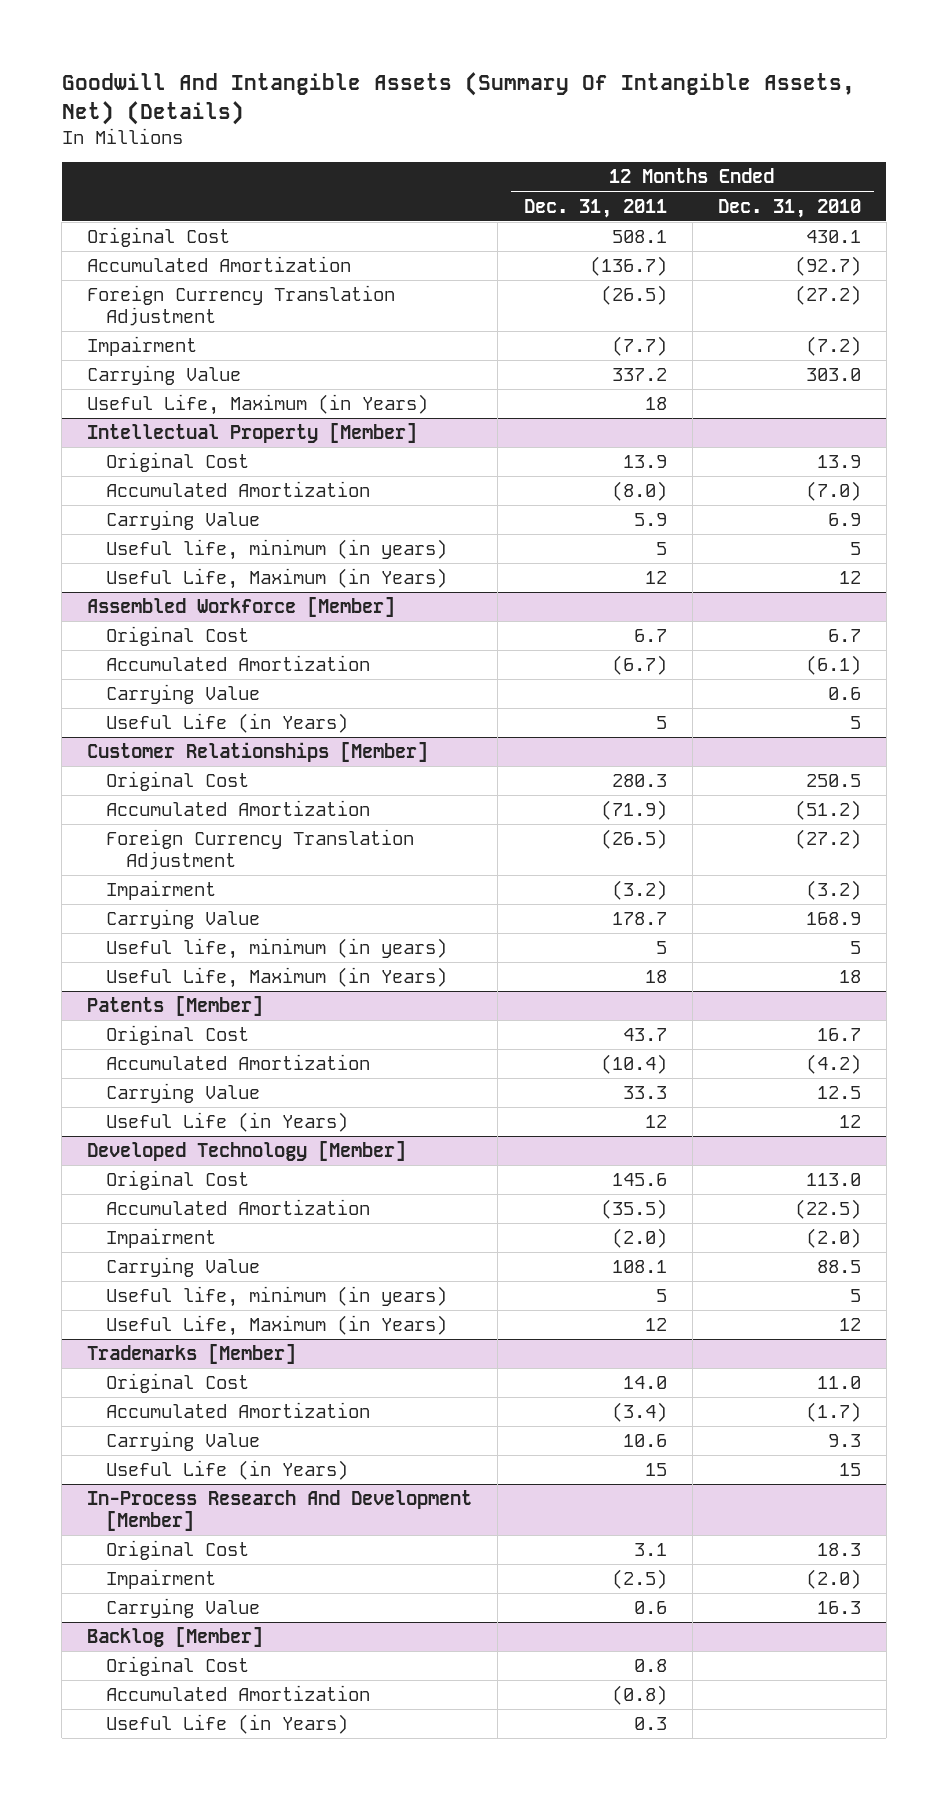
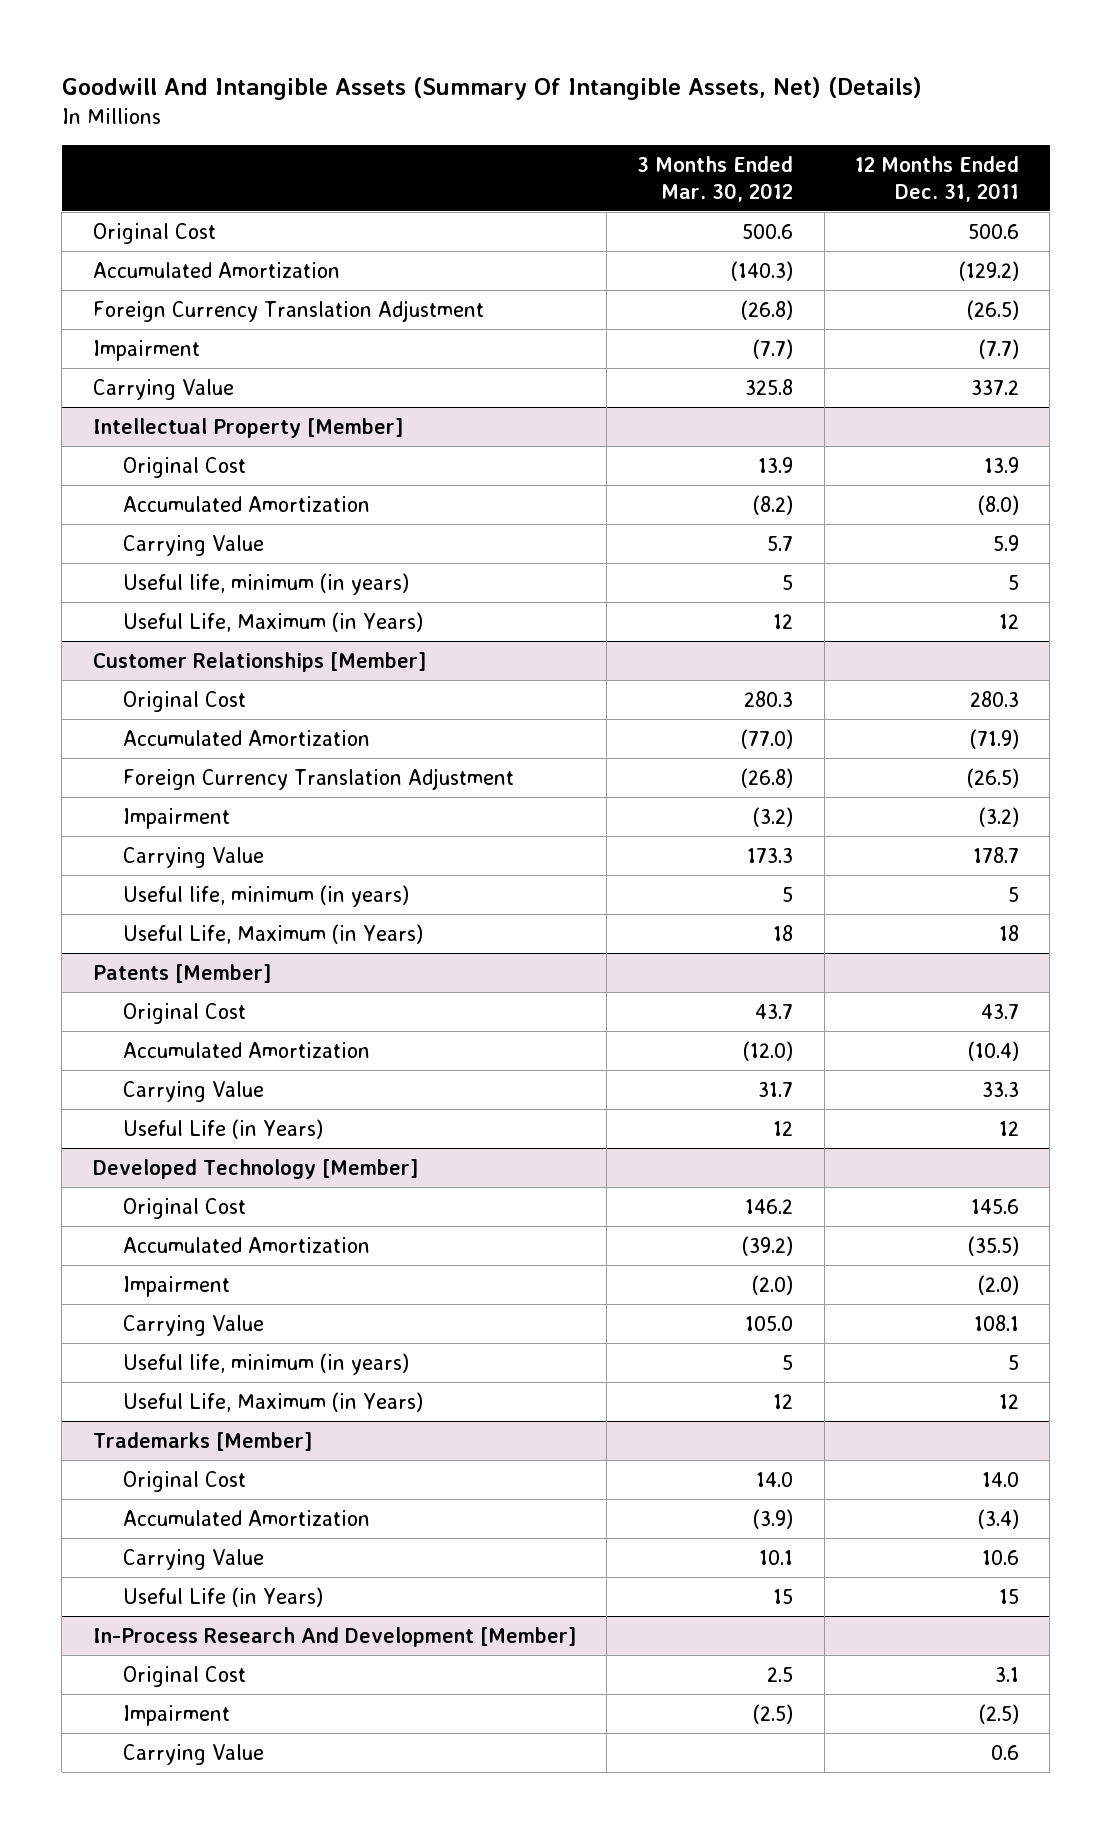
- | 12 Months Ended Dec. 31, 2011 | 12 Months Ended Dec. 31, 2010
+ | 3 Months Ended Mar. 30, 2012 | 12 Months Ended Dec. 31, 2011
- Original Cost | 508.1 | 430.1
- Accumulated Amortization | (136.7) | (92.7)
+ Original Cost | 500.6 | 500.6
+ Accumulated Amortization | (140.3) | (129.2)
- Useful Life, Maximum (in Years) | 18 |
- Assembled Workforce [Member]
- Original Cost | 6.7 | 6.7
- Accumulated Amortization | (6.7) | (6.1)
- Carrying Value | | 0.6
- Useful Life (in Years) | 5 | 5
- Backlog [Member]
- Original Cost | 0.8 |
- Accumulated Amortization | (0.8) |
- Useful Life (in Years) | 0.3 |

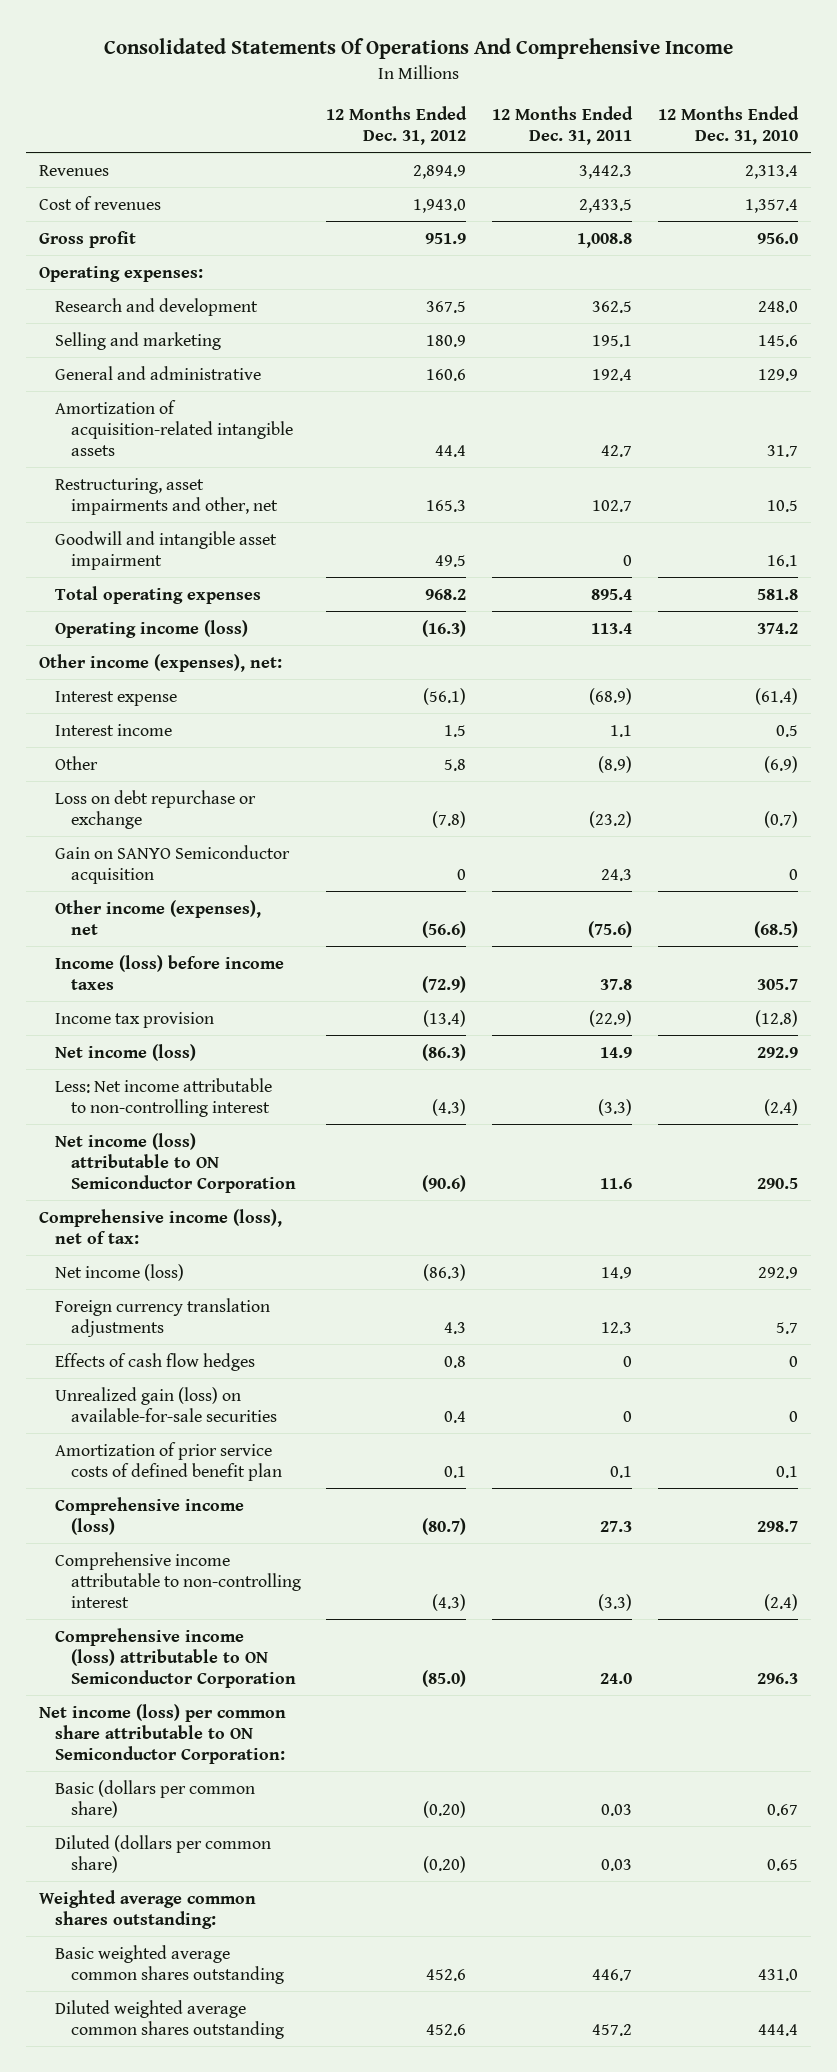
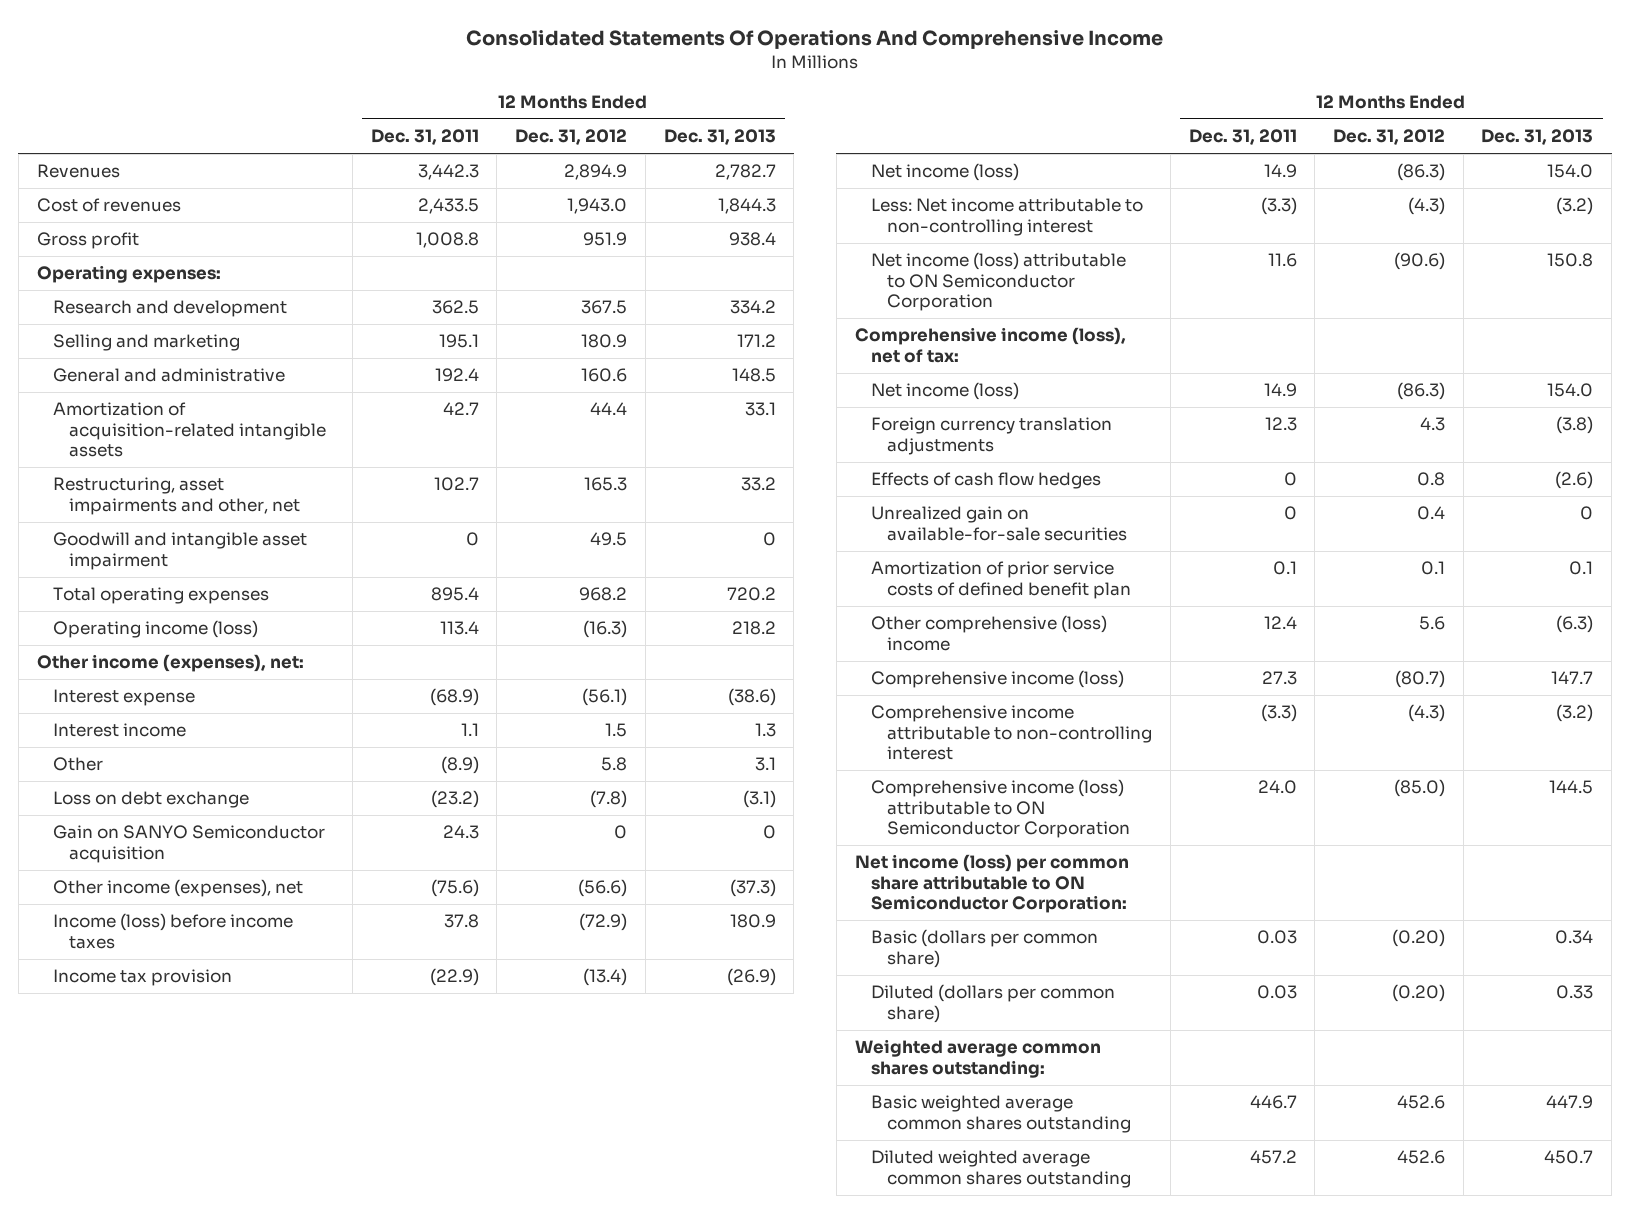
- | 12 Months Ended Dec. 31, 2012 | 12 Months Ended Dec. 31, 2011 | 12 Months Ended Dec. 31, 2010
+ | 12 Months Ended Dec. 31, 2011 | 12 Months Ended Dec. 31, 2012 | 12 Months Ended Dec. 31, 2013
- Loss on debt repurchase or exchange | (7.8) | (23.2) | (0.7)
+ Loss on debt exchange | (23.2) | (7.8) | (3.1)
- Unrealized gain (loss) on available-for-sale securities | 0.4 | 0 | 0
+ Unrealized gain on available-for-sale securities | 0 | 0.4 | 0
+ Other comprehensive (loss) income | 12.4 | 5.6 | (6.3)

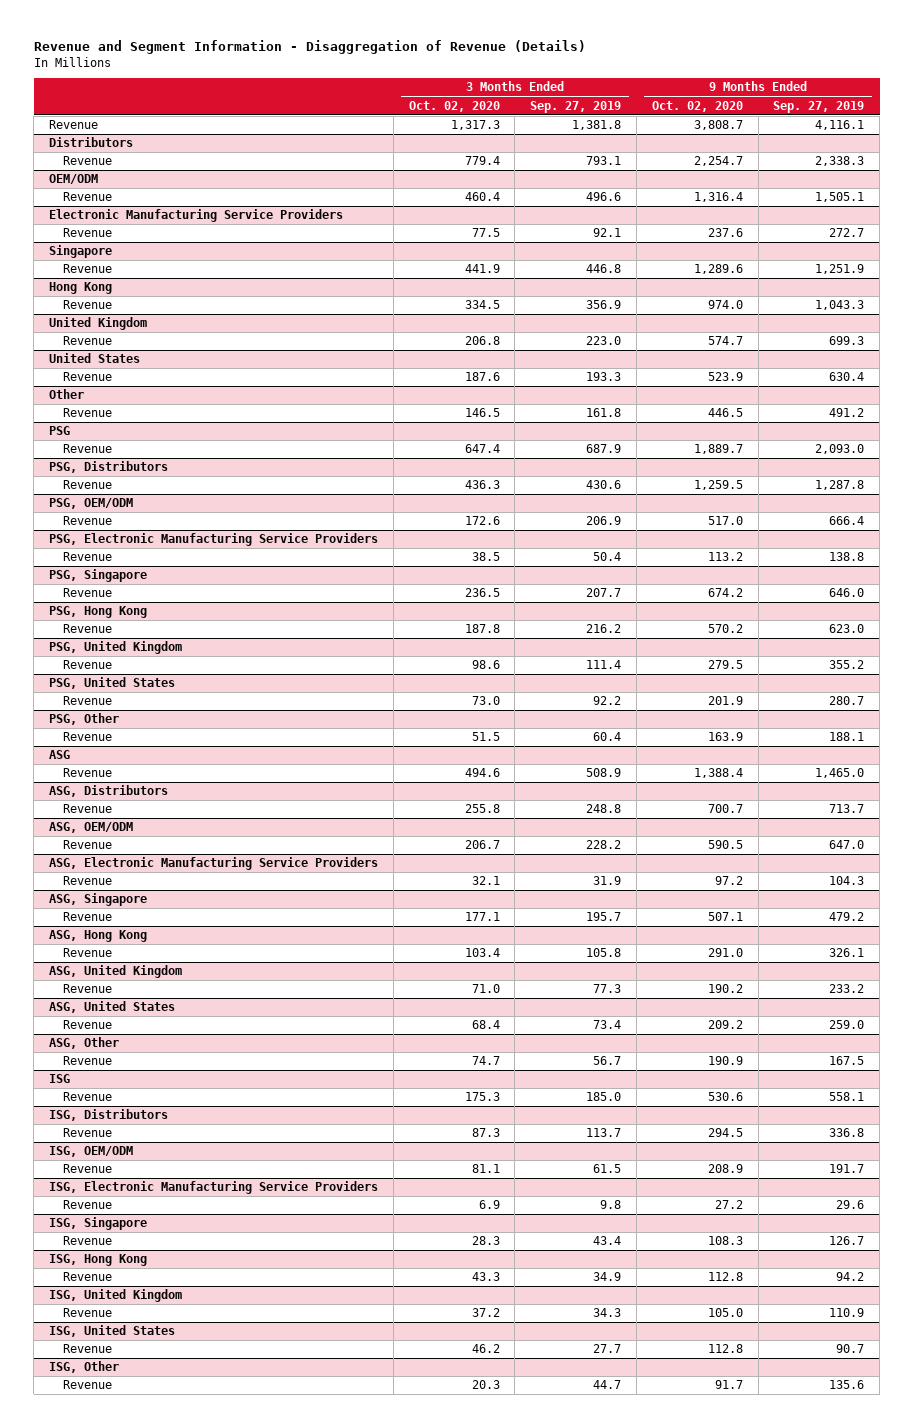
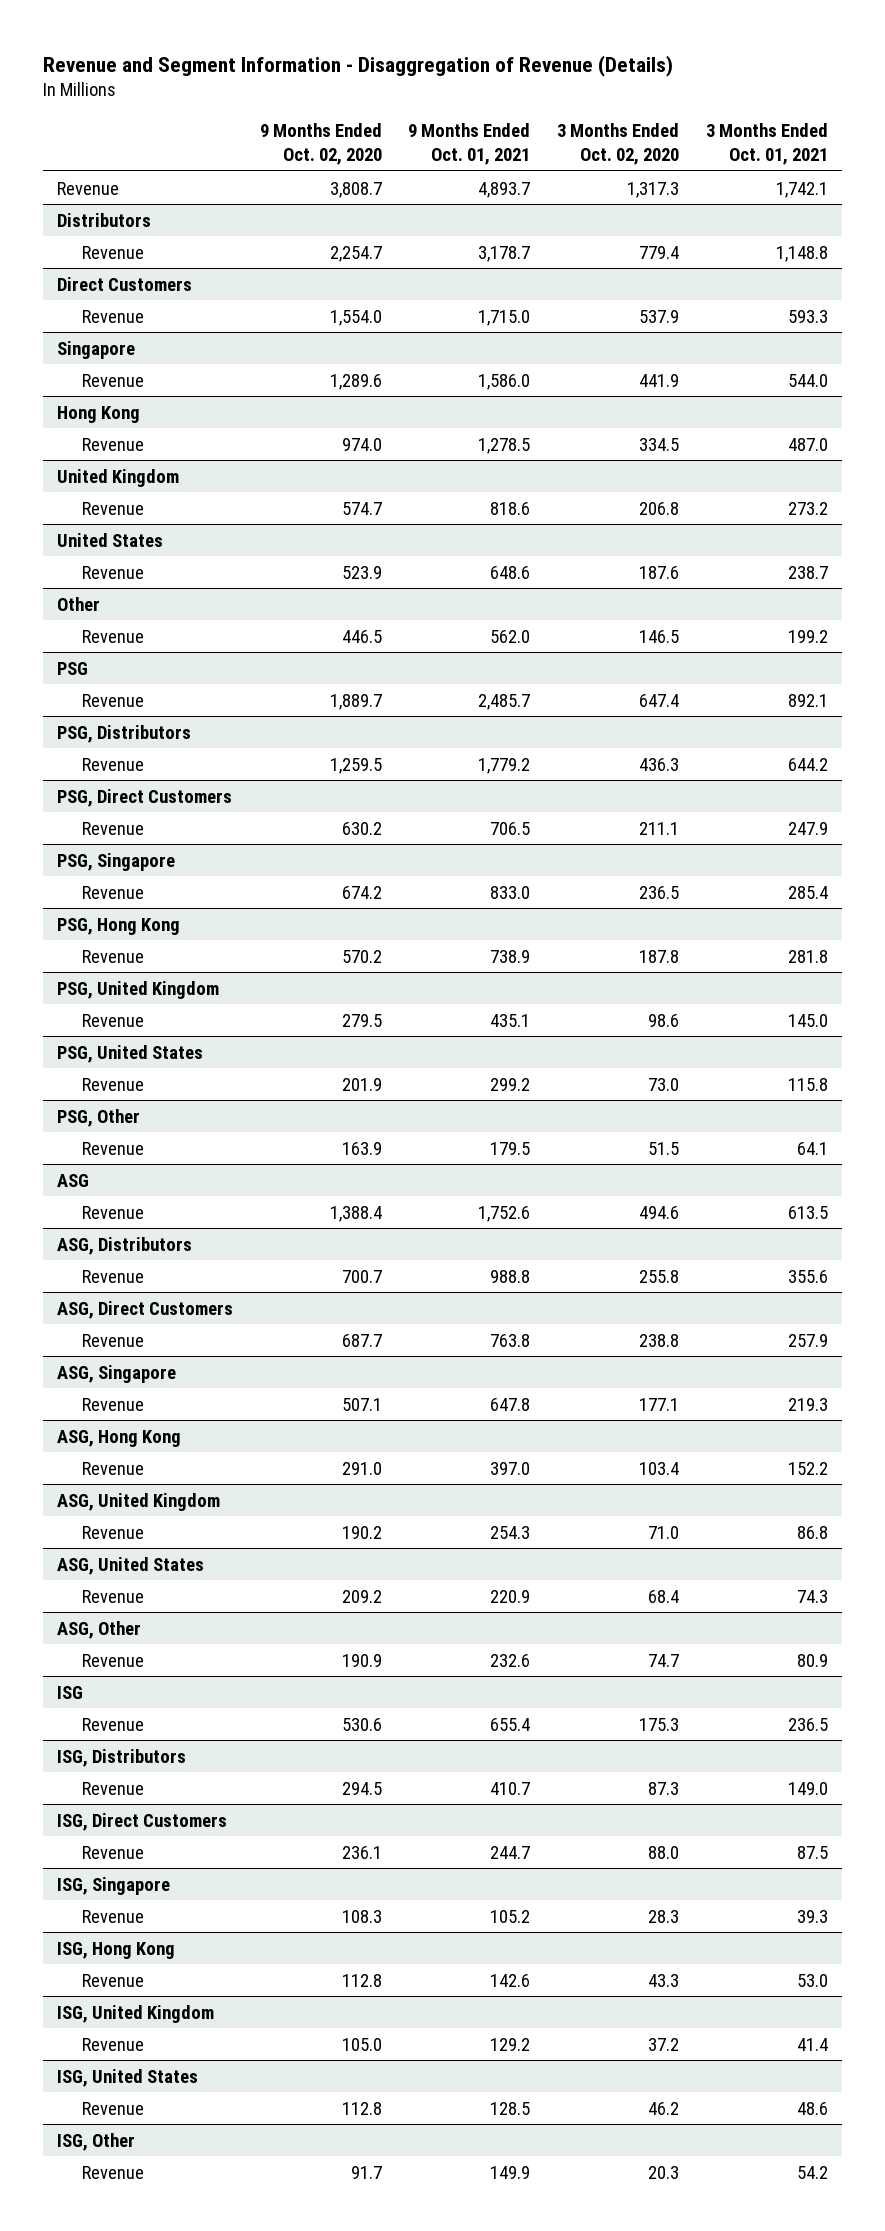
- | 3 Months Ended Oct. 02, 2020 | 3 Months Ended Sep. 27, 2019 | 9 Months Ended Oct. 02, 2020 | 9 Months Ended Sep. 27, 2019
+ | 9 Months Ended Oct. 02, 2020 | 9 Months Ended Oct. 01, 2021 | 3 Months Ended Oct. 02, 2020 | 3 Months Ended Oct. 01, 2021
- OEM/ODM
- Revenue | 460.4 | 496.6 | 1,316.4 | 1,505.1
- Electronic Manufacturing Service Providers
- Revenue | 77.5 | 92.1 | 237.6 | 272.7
+ Direct Customers
+ Revenue | 1,554.0 | 1,715.0 | 537.9 | 593.3
- PSG, OEM/ODM
- Revenue | 172.6 | 206.9 | 517.0 | 666.4
- PSG, Electronic Manufacturing Service Providers
- Revenue | 38.5 | 50.4 | 113.2 | 138.8
+ PSG, Direct Customers
+ Revenue | 630.2 | 706.5 | 211.1 | 247.9
- ASG, OEM/ODM
- Revenue | 206.7 | 228.2 | 590.5 | 647.0
- ASG, Electronic Manufacturing Service Providers
- Revenue | 32.1 | 31.9 | 97.2 | 104.3
+ ASG, Direct Customers
+ Revenue | 687.7 | 763.8 | 238.8 | 257.9
- ISG, OEM/ODM
- Revenue | 81.1 | 61.5 | 208.9 | 191.7
- ISG, Electronic Manufacturing Service Providers
- Revenue | 6.9 | 9.8 | 27.2 | 29.6
+ ISG, Direct Customers
+ Revenue | 236.1 | 244.7 | 88.0 | 87.5

